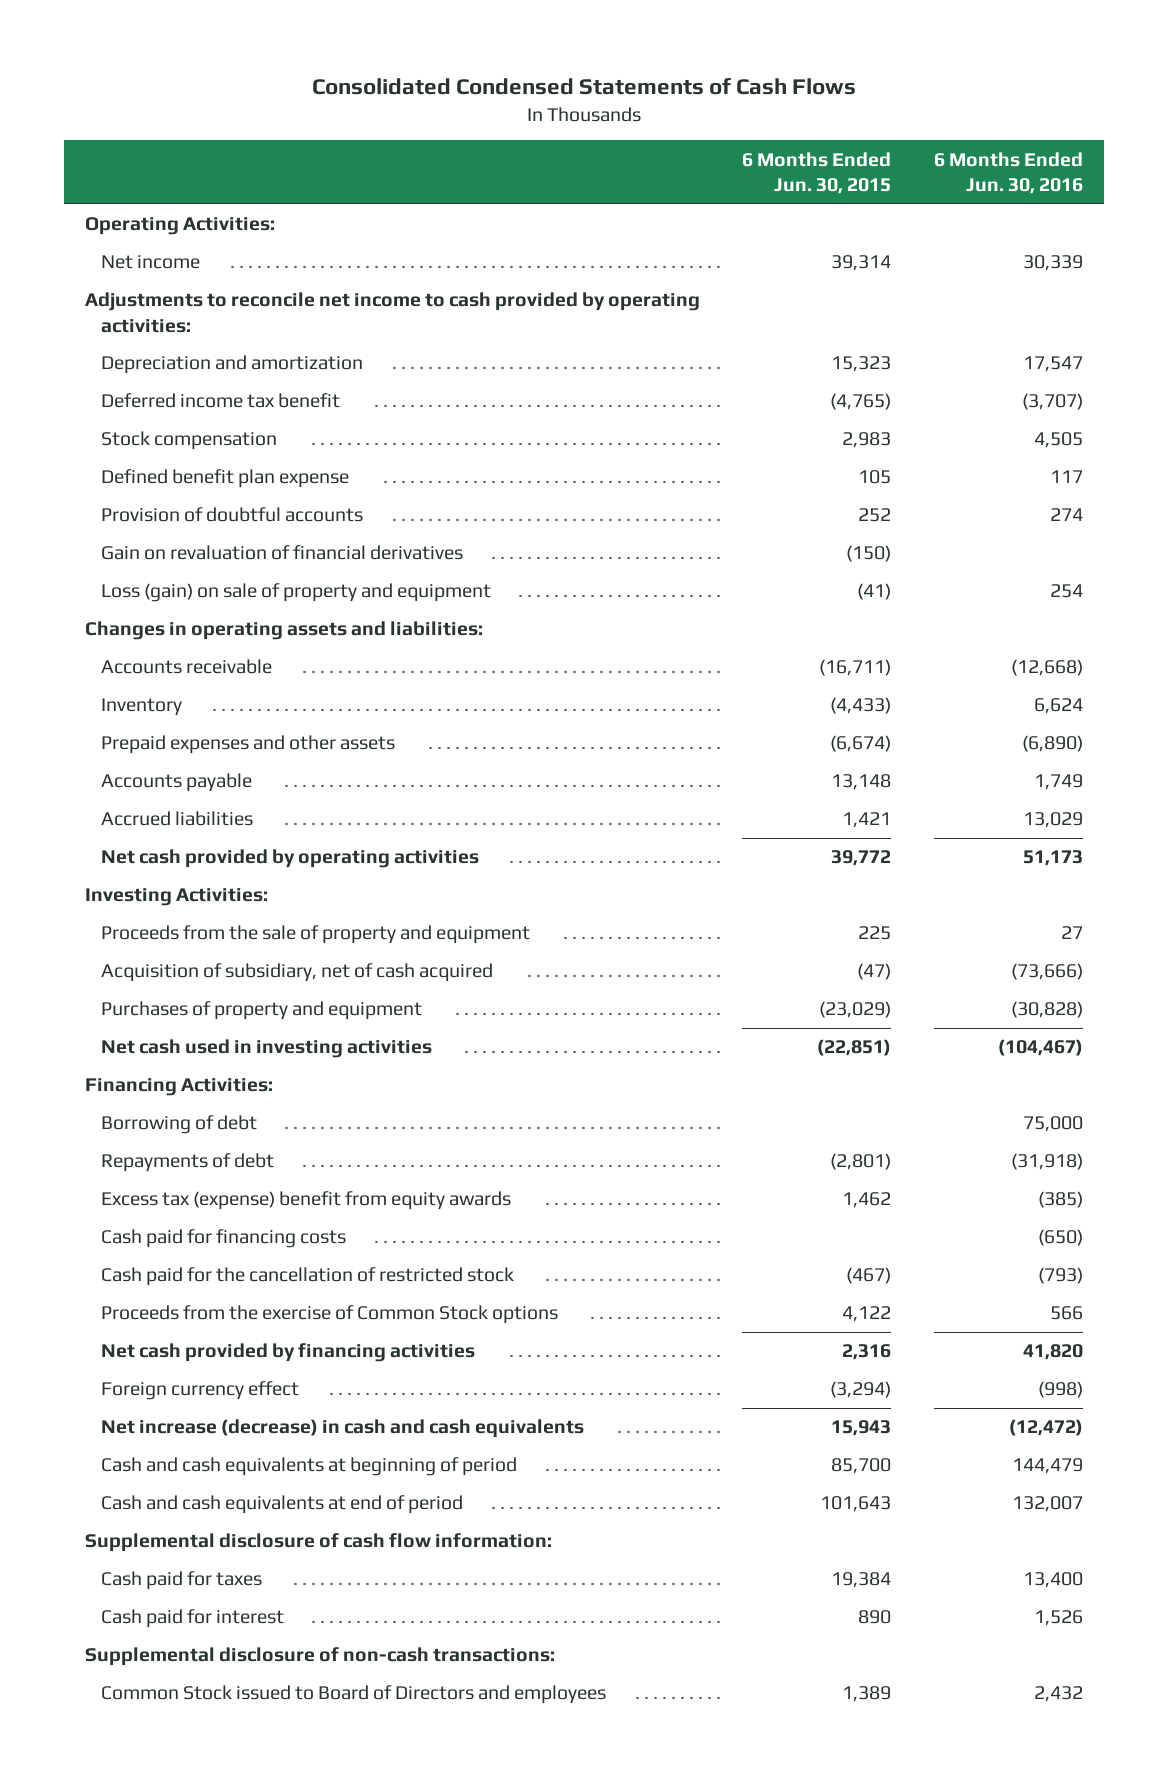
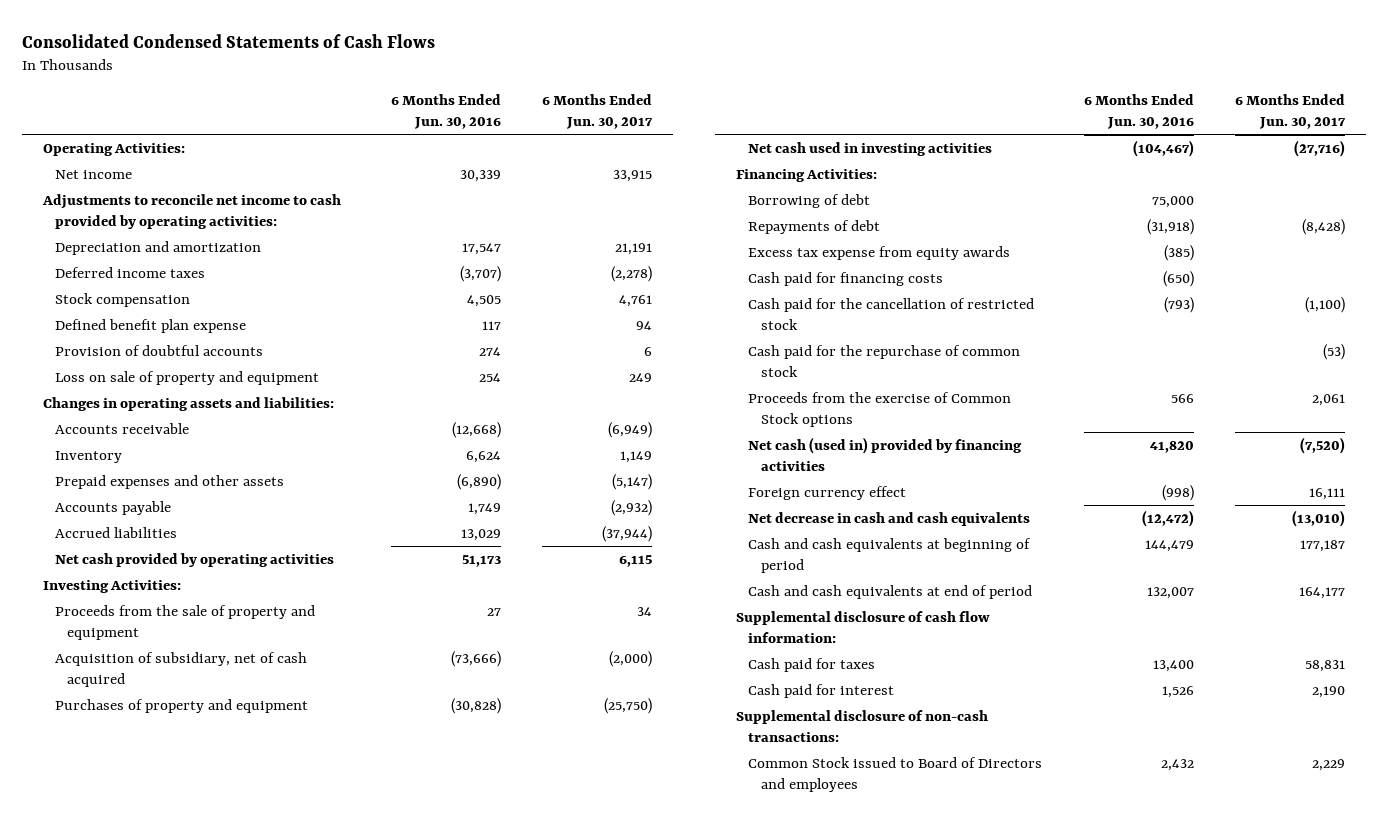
- | 6 Months Ended Jun. 30, 2015 | 6 Months Ended Jun. 30, 2016
+ | 6 Months Ended Jun. 30, 2016 | 6 Months Ended Jun. 30, 2017
- Deferred income tax benefit | (4,765) | (3,707)
+ Deferred income taxes | (3,707) | (2,278)
- Gain on revaluation of financial derivatives | (150) |
- Loss (gain) on sale of property and equipment | (41) | 254
+ Loss on sale of property and equipment | 254 | 249
- Excess tax (expense) benefit from equity awards | 1,462 | (385)
+ Excess tax expense from equity awards | (385) |
+ Cash paid for the repurchase of common stock | | (53)
- Net cash provided by financing activities | 2,316 | 41,820
+ Net cash (used in) provided by financing activities | 41,820 | (7,520)
- Net increase (decrease) in cash and cash equivalents | 15,943 | (12,472)
+ Net decrease in cash and cash equivalents | (12,472) | (13,010)

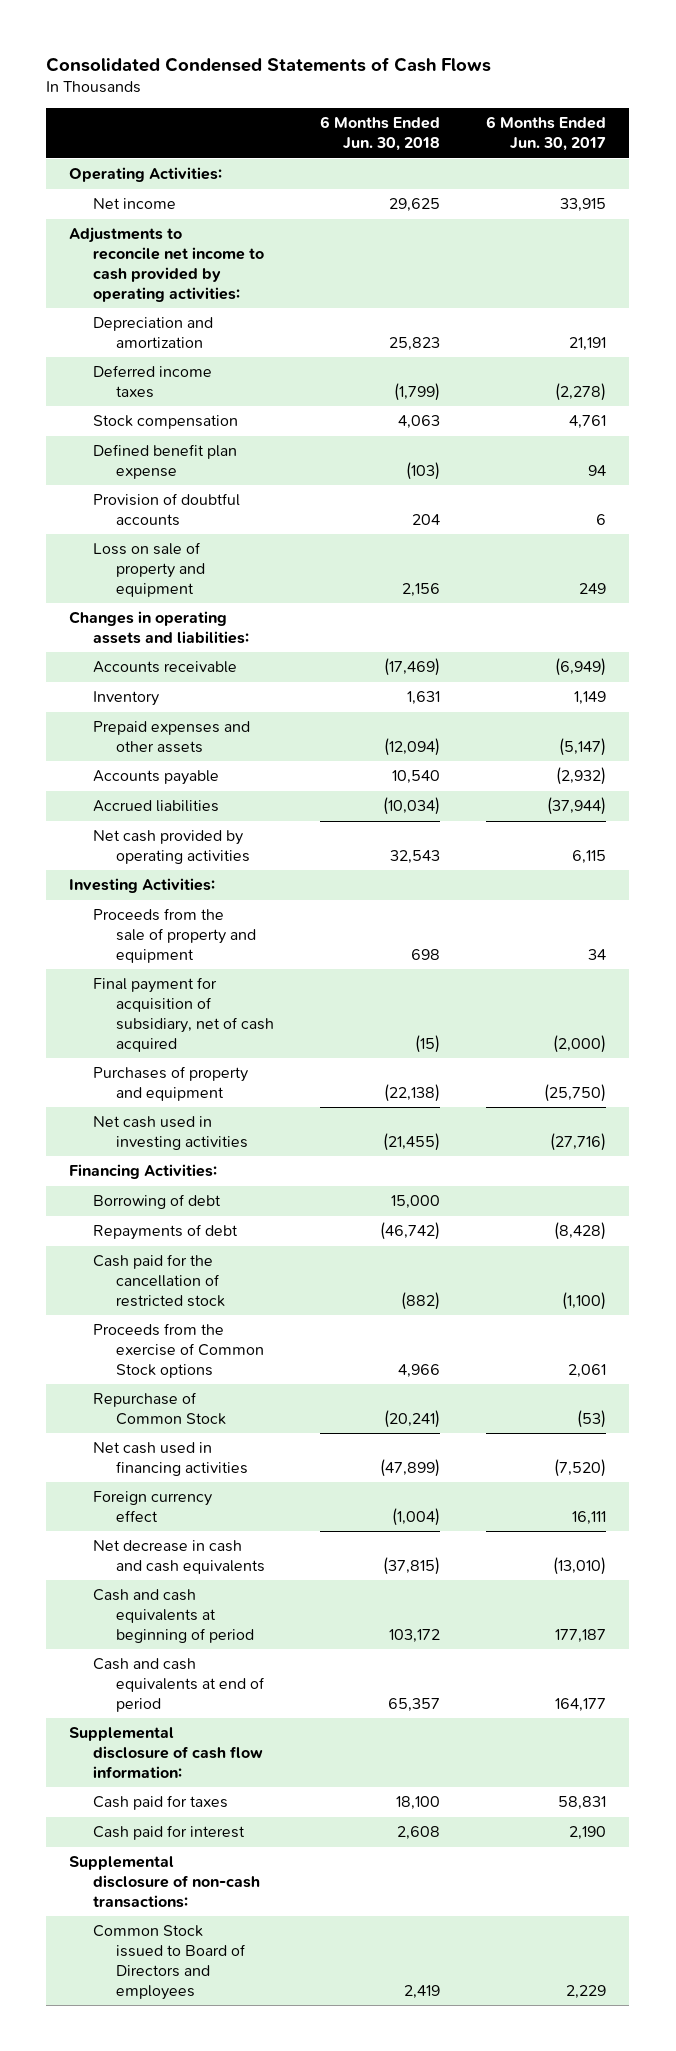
- | 6 Months Ended Jun. 30, 2016 | 6 Months Ended Jun. 30, 2017
+ | 6 Months Ended Jun. 30, 2018 | 6 Months Ended Jun. 30, 2017
- Acquisition of subsidiary, net of cash acquired | (73,666) | (2,000)
+ Final payment for acquisition of subsidiary, net of cash acquired | (15) | (2,000)
- Excess tax expense from equity awards | (385) |
- Cash paid for financing costs | (650) |
- Cash paid for the repurchase of common stock | | (53)
- Net cash (used in) provided by financing activities | 41,820 | (7,520)
+ Repurchase of Common Stock | (20,241) | (53)
+ Net cash used in financing activities | (47,899) | (7,520)

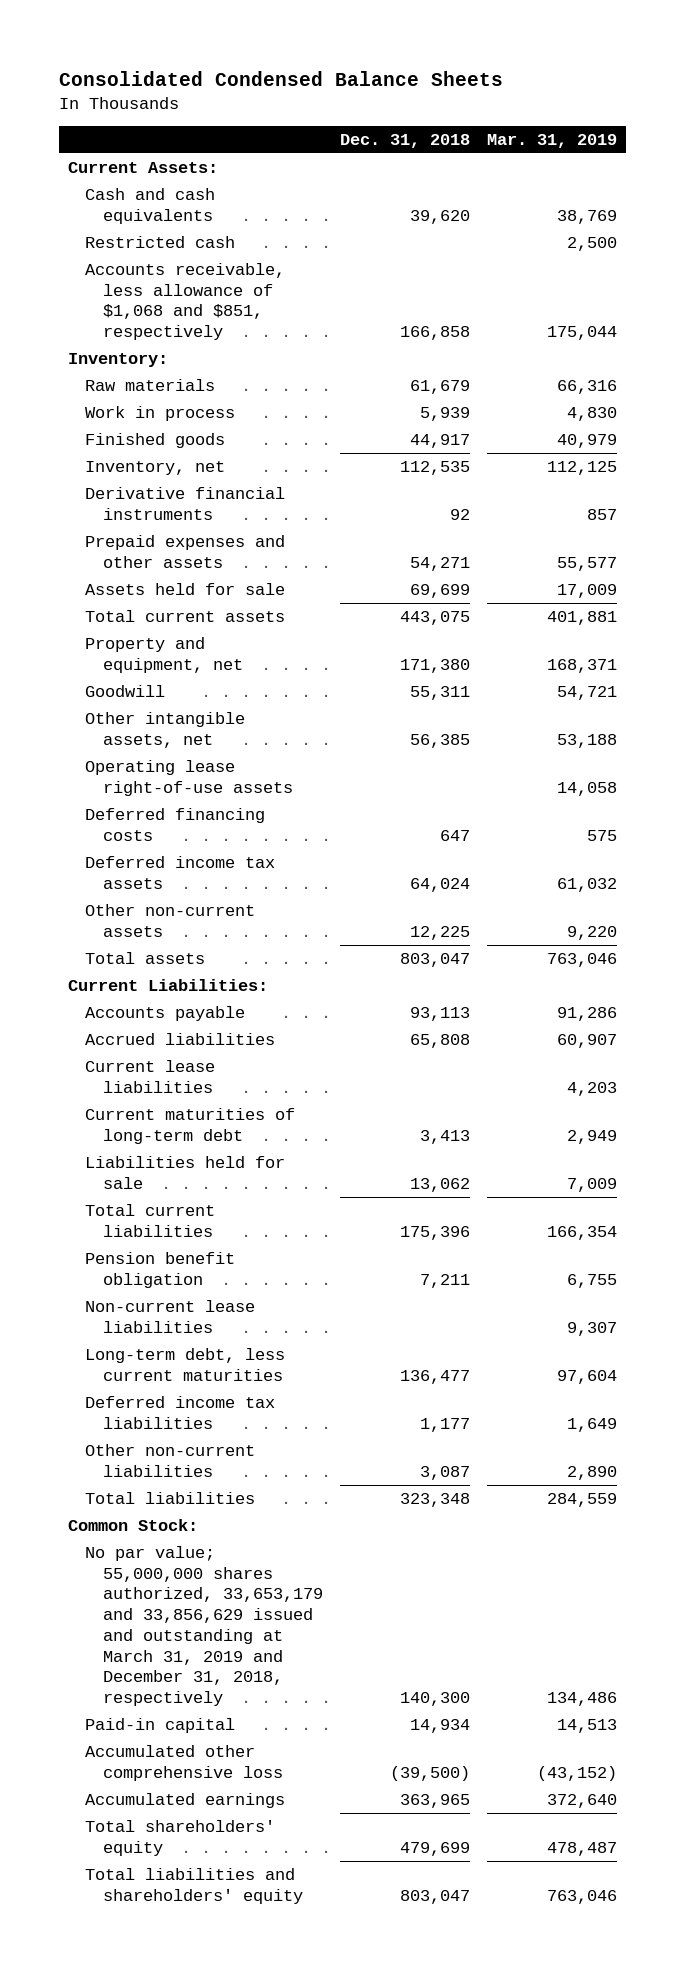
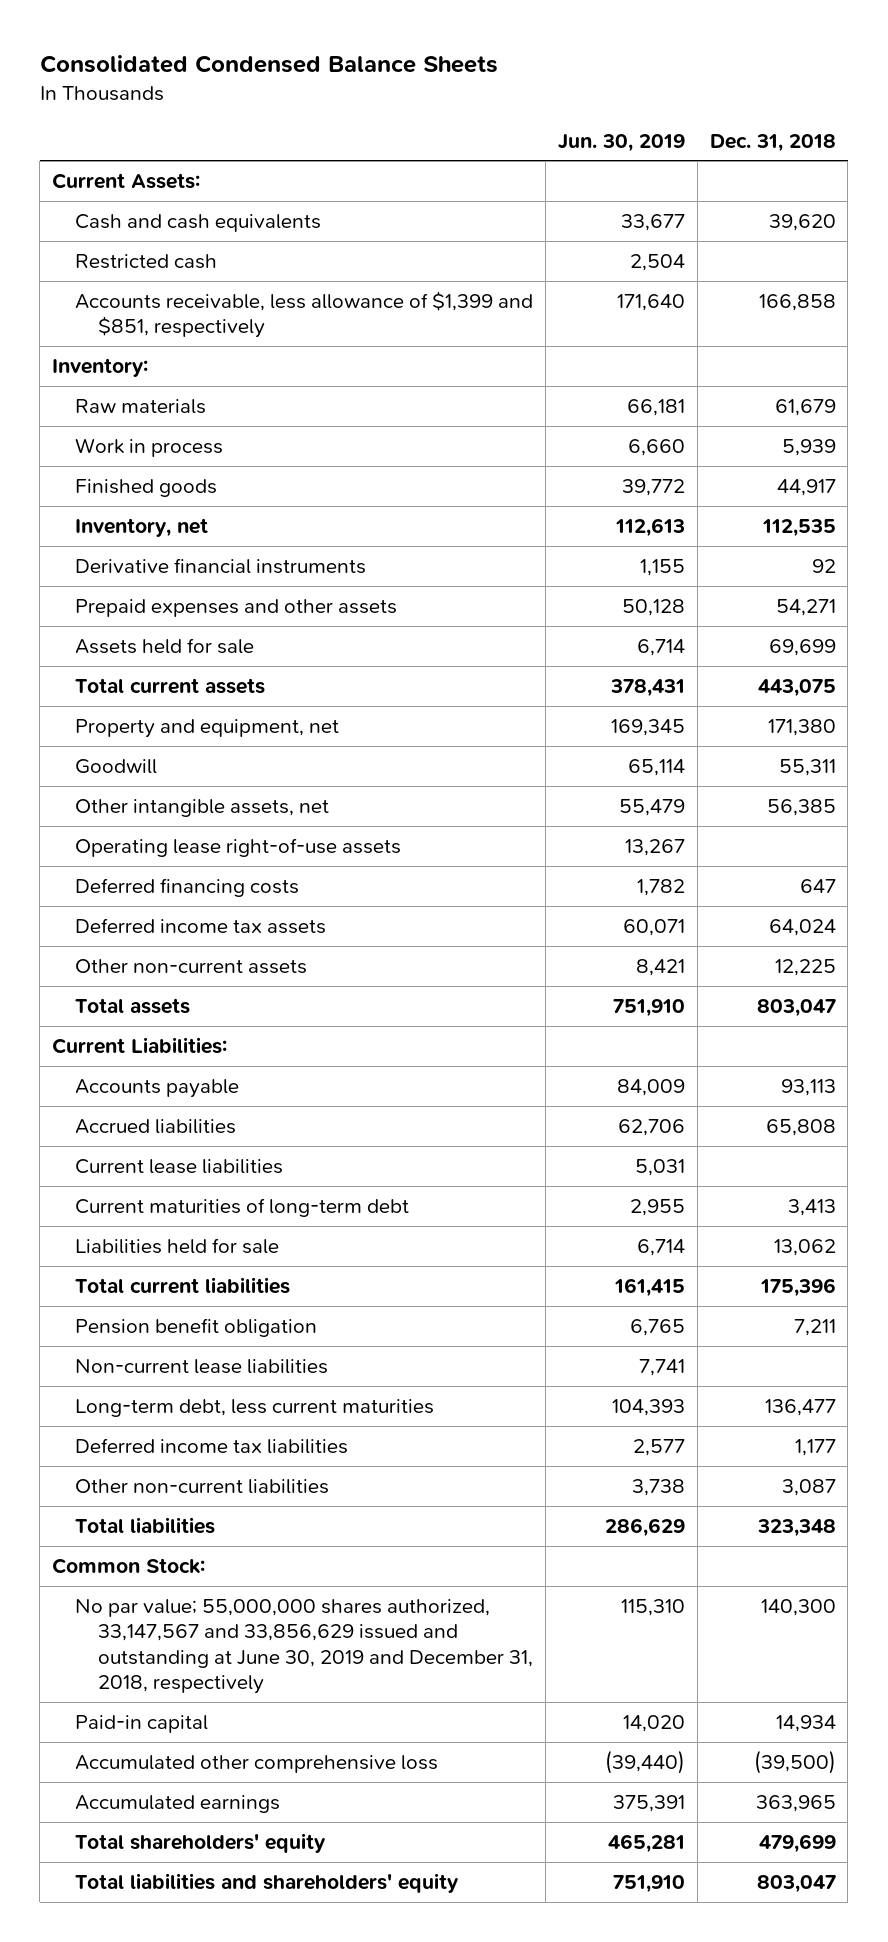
- | Dec. 31, 2018 | Mar. 31, 2019
+ | Jun. 30, 2019 | Dec. 31, 2018
- Accounts receivable, less allowance of $1,068 and $851, respectively | 166,858 | 175,044
+ Accounts receivable, less allowance of $1,399 and $851, respectively | 171,640 | 166,858
- No par value; 55,000,000 shares authorized, 33,653,179 and 33,856,629 issued and outstanding at March 31, 2019 and December 31, 2018, respectively | 140,300 | 134,486
+ No par value; 55,000,000 shares authorized, 33,147,567 and 33,856,629 issued and outstanding at June 30, 2019 and December 31, 2018, respectively | 115,310 | 140,300

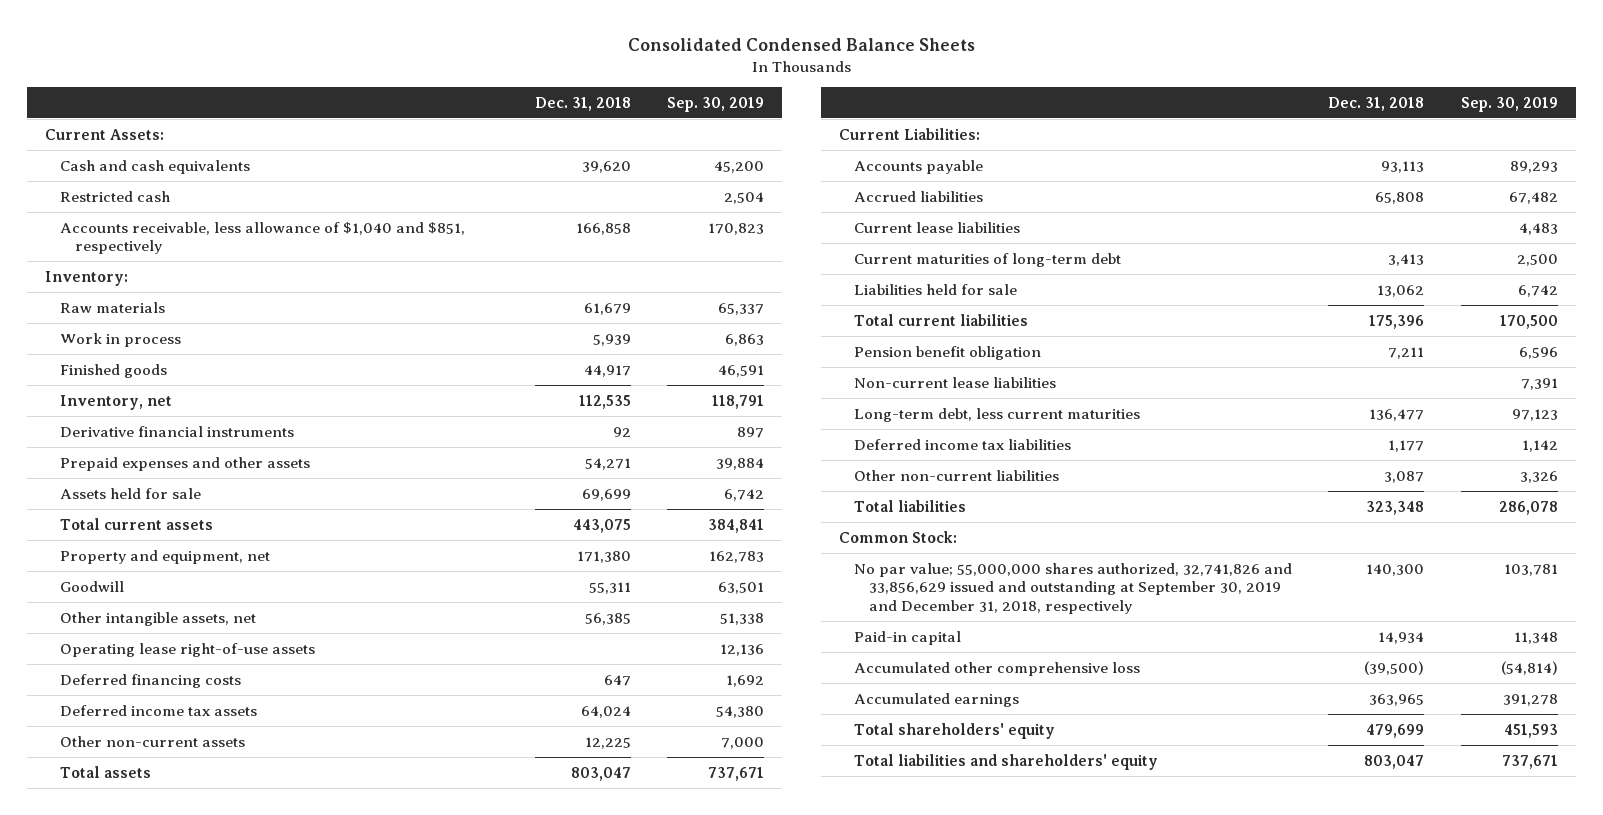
- | Jun. 30, 2019 | Dec. 31, 2018
+ | Dec. 31, 2018 | Sep. 30, 2019
- Accounts receivable, less allowance of $1,399 and $851, respectively | 171,640 | 166,858
+ Accounts receivable, less allowance of $1,040 and $851, respectively | 166,858 | 170,823
- No par value; 55,000,000 shares authorized, 33,147,567 and 33,856,629 issued and outstanding at June 30, 2019 and December 31, 2018, respectively | 115,310 | 140,300
+ No par value; 55,000,000 shares authorized, 32,741,826 and 33,856,629 issued and outstanding at September 30, 2019 and December 31, 2018, respectively | 140,300 | 103,781

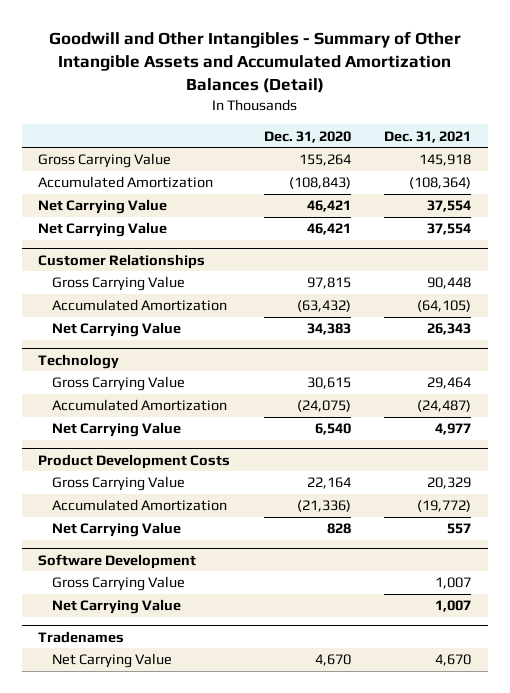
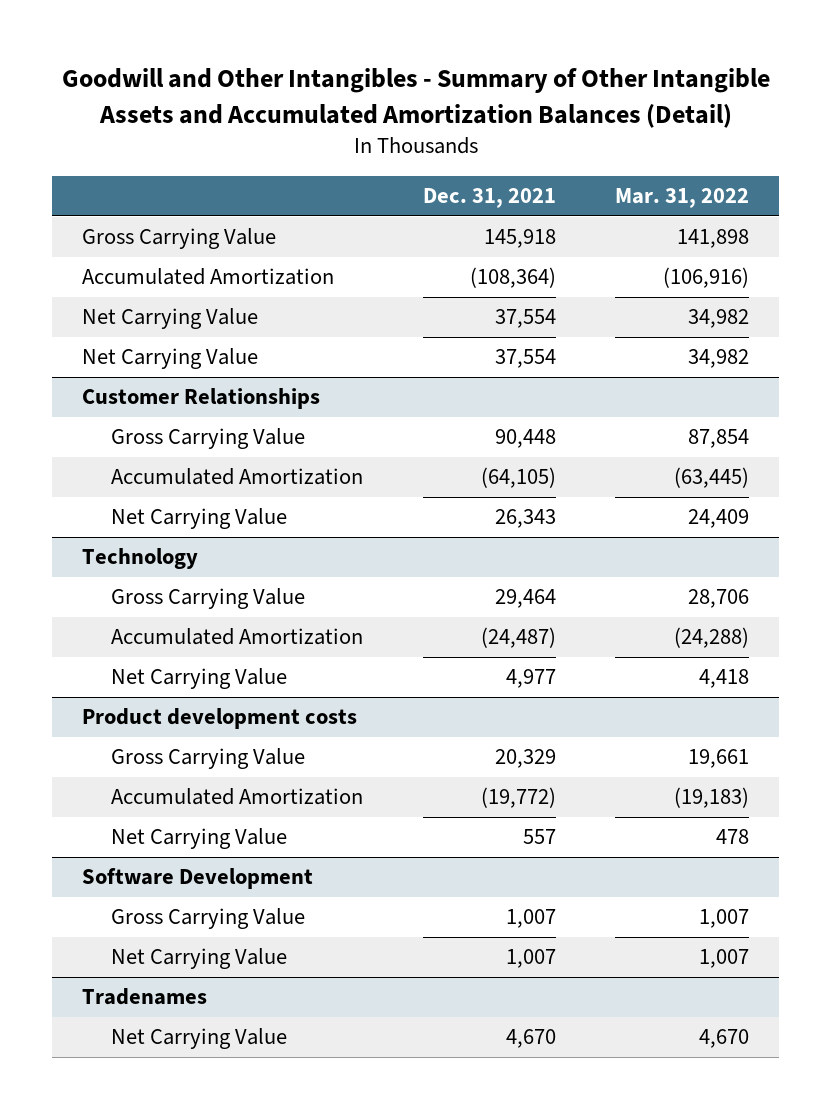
- | Dec. 31, 2020 | Dec. 31, 2021
+ | Dec. 31, 2021 | Mar. 31, 2022
- Product Development Costs
+ Product development costs

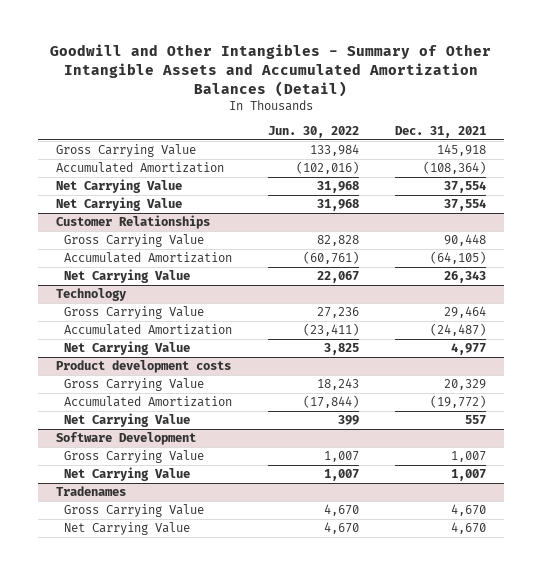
- | Dec. 31, 2021 | Mar. 31, 2022
+ | Jun. 30, 2022 | Dec. 31, 2021
@ Tradenames
+ Gross Carrying Value | 4,670 | 4,670

